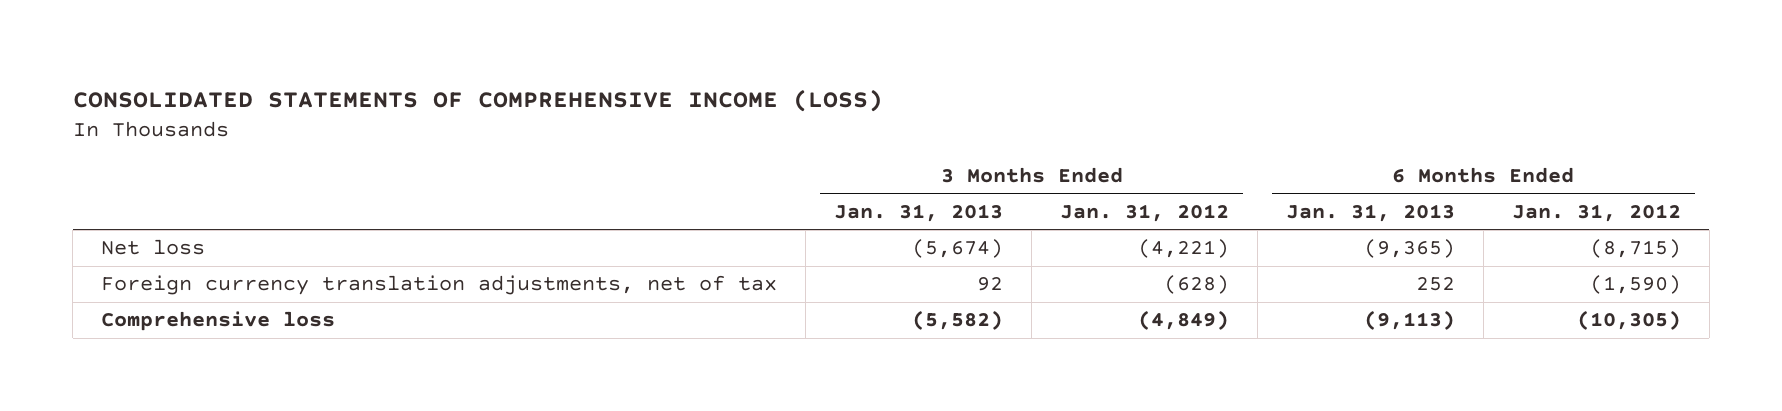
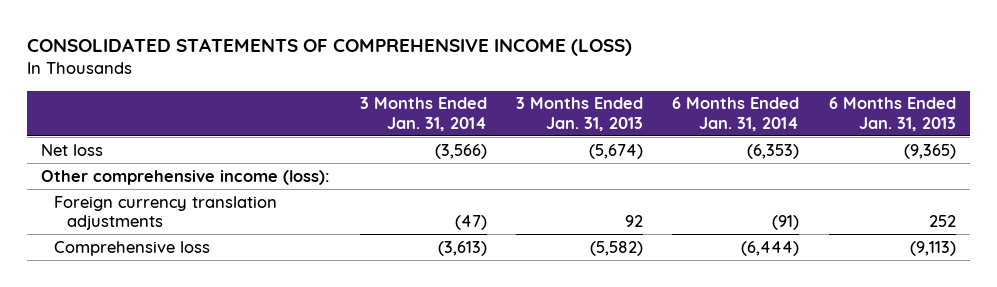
- | 3 Months Ended Jan. 31, 2013 | 3 Months Ended Jan. 31, 2012 | 6 Months Ended Jan. 31, 2013 | 6 Months Ended Jan. 31, 2012
+ | 3 Months Ended Jan. 31, 2014 | 3 Months Ended Jan. 31, 2013 | 6 Months Ended Jan. 31, 2014 | 6 Months Ended Jan. 31, 2013
- Foreign currency translation adjustments, net of tax | 92 | (628) | 252 | (1,590)
+ Other comprehensive income (loss):
+ Foreign currency translation adjustments | (47) | 92 | (91) | 252

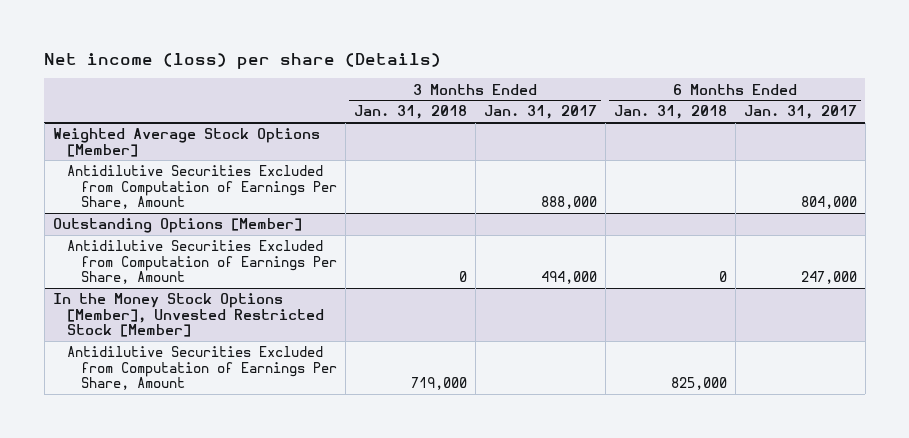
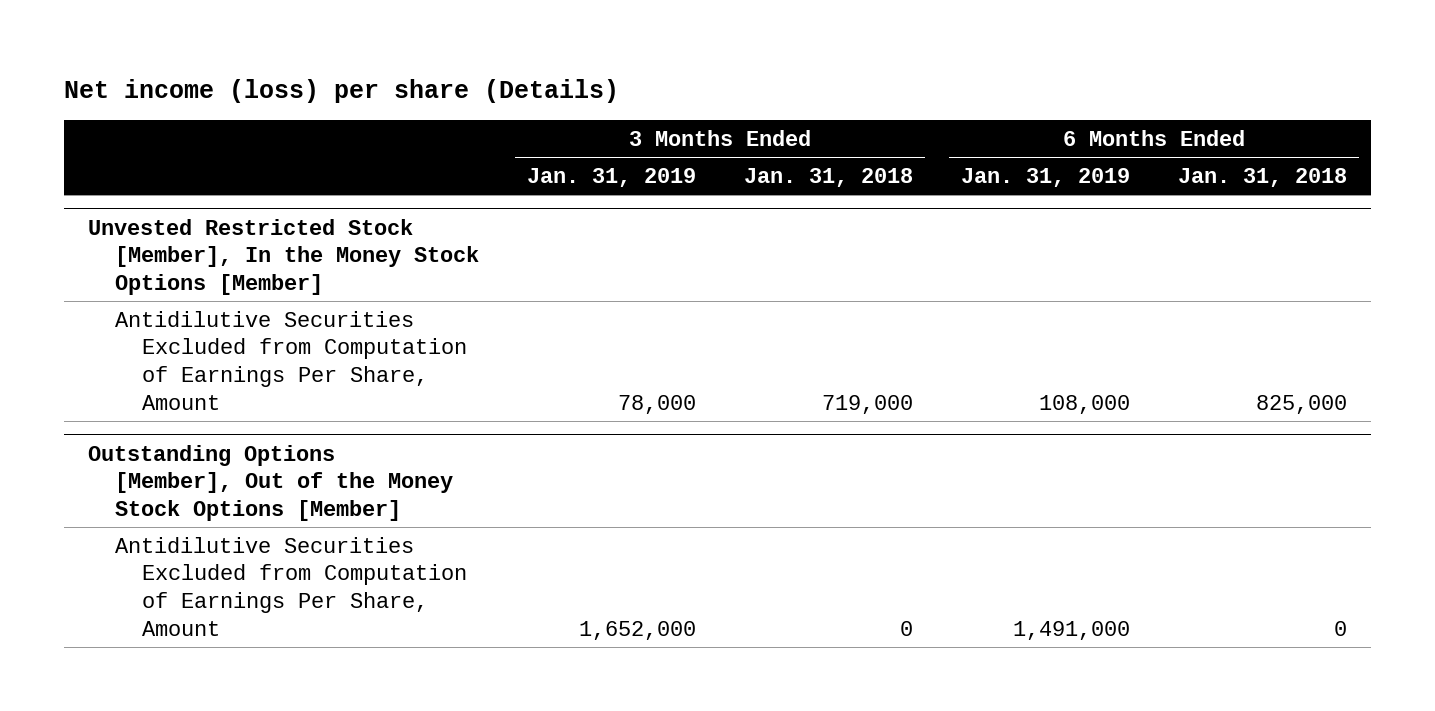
- | 3 Months Ended Jan. 31, 2018 | 3 Months Ended Jan. 31, 2017 | 6 Months Ended Jan. 31, 2018 | 6 Months Ended Jan. 31, 2017
+ | 3 Months Ended Jan. 31, 2019 | 3 Months Ended Jan. 31, 2018 | 6 Months Ended Jan. 31, 2019 | 6 Months Ended Jan. 31, 2018
- Weighted Average Stock Options [Member]
- Antidilutive Securities Excluded from Computation of Earnings Per Share, Amount | | 888,000 | | 804,000
- Outstanding Options [Member]
- Antidilutive Securities Excluded from Computation of Earnings Per Share, Amount | 0 | 494,000 | 0 | 247,000
- In the Money Stock Options [Member], Unvested Restricted Stock [Member]
+ Unvested Restricted Stock [Member], In the Money Stock Options [Member]
+ Outstanding Options [Member], Out of the Money Stock Options [Member]
+ Antidilutive Securities Excluded from Computation of Earnings Per Share, Amount | 1,652,000 | 0 | 1,491,000 | 0

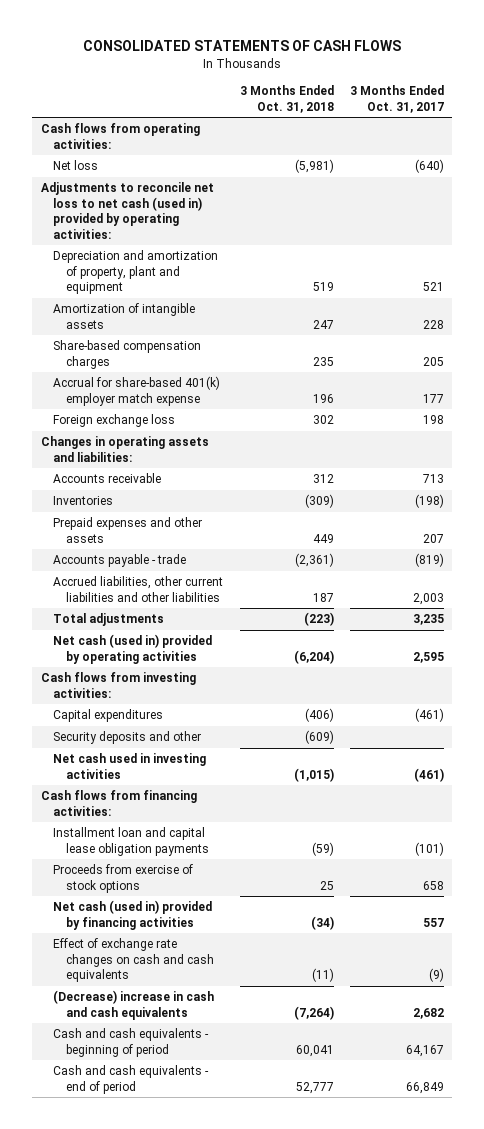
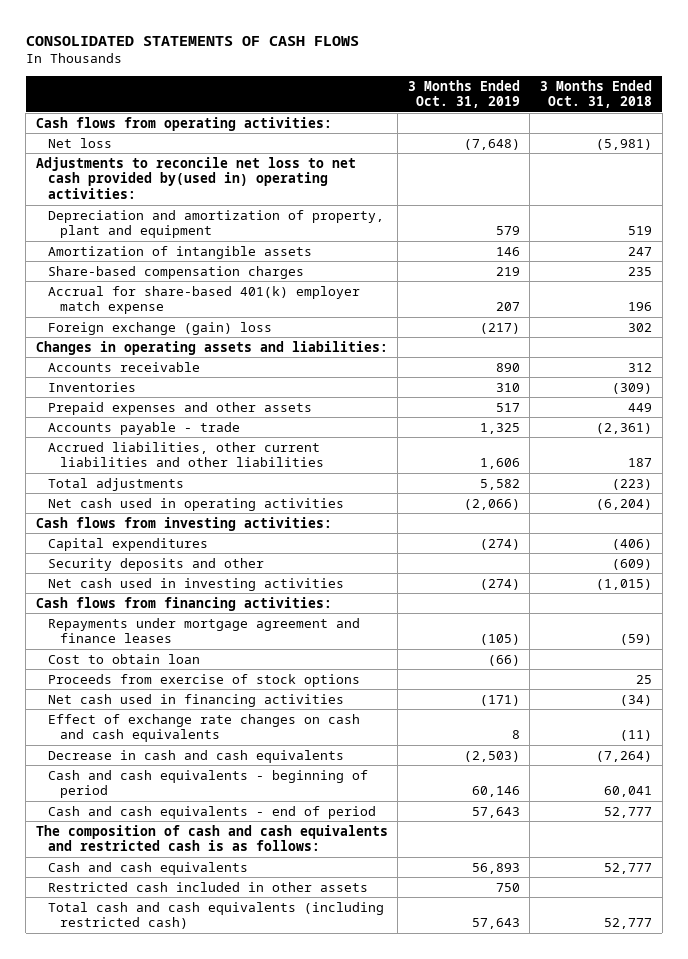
- | 3 Months Ended Oct. 31, 2018 | 3 Months Ended Oct. 31, 2017
+ | 3 Months Ended Oct. 31, 2019 | 3 Months Ended Oct. 31, 2018
- Adjustments to reconcile net loss to net cash (used in) provided by operating activities:
+ Adjustments to reconcile net loss to net cash provided by(used in) operating activities:
- Foreign exchange loss | 302 | 198
+ Foreign exchange (gain) loss | (217) | 302
- Net cash (used in) provided by operating activities | (6,204) | 2,595
+ Net cash used in operating activities | (2,066) | (6,204)
- Installment loan and capital lease obligation payments | (59) | (101)
+ Repayments under mortgage agreement and finance leases | (105) | (59)
+ Cost to obtain loan | (66) |
- Net cash (used in) provided by financing activities | (34) | 557
+ Net cash used in financing activities | (171) | (34)
- (Decrease) increase in cash and cash equivalents | (7,264) | 2,682
+ Decrease in cash and cash equivalents | (2,503) | (7,264)
+ The composition of cash and cash equivalents and restricted cash is as follows:
+ Cash and cash equivalents | 56,893 | 52,777
+ Restricted cash included in other assets | 750 |
+ Total cash and cash equivalents (including restricted cash) | 57,643 | 52,777

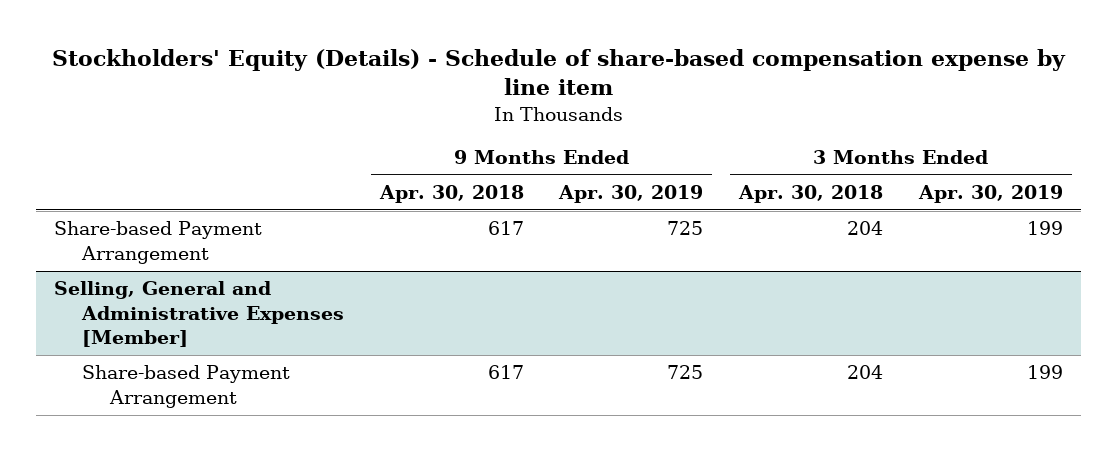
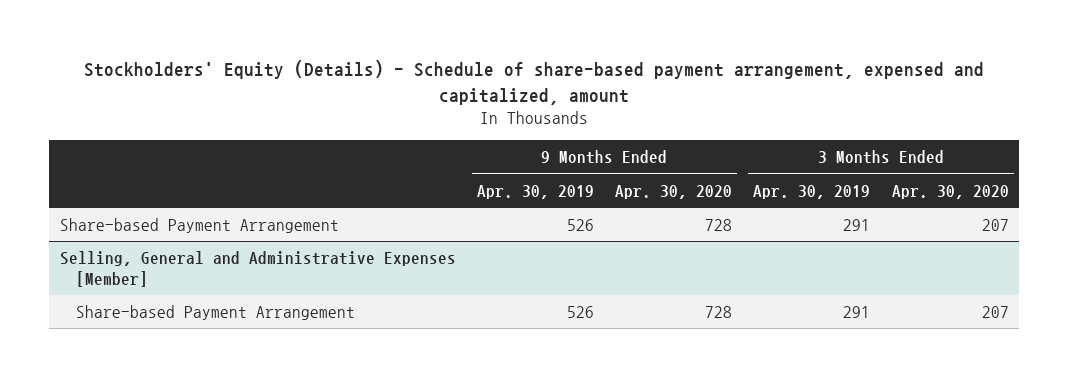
- Stockholders' Equity (Details) - Schedule of share-based compensation expense by line item
+ Stockholders' Equity (Details) - Schedule of share-based payment arrangement, expensed and capitalized, amount
- | 9 Months Ended Apr. 30, 2018 | 9 Months Ended Apr. 30, 2019 | 3 Months Ended Apr. 30, 2018 | 3 Months Ended Apr. 30, 2019
+ | 9 Months Ended Apr. 30, 2019 | 9 Months Ended Apr. 30, 2020 | 3 Months Ended Apr. 30, 2019 | 3 Months Ended Apr. 30, 2020
- Share-based Payment Arrangement | 617 | 725 | 204 | 199
+ Share-based Payment Arrangement | 526 | 728 | 291 | 207
@ Selling, General and Administrative Expenses [Member]
- Share-based Payment Arrangement | 617 | 725 | 204 | 199
+ Share-based Payment Arrangement | 526 | 728 | 291 | 207

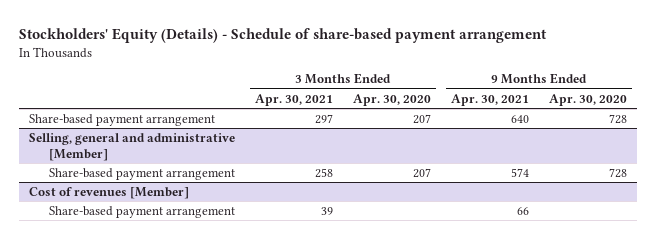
- Stockholders' Equity (Details) - Schedule of share-based payment arrangement, expensed and capitalized, amount
+ Stockholders' Equity (Details) - Schedule of share-based payment arrangement
- | 9 Months Ended Apr. 30, 2019 | 9 Months Ended Apr. 30, 2020 | 3 Months Ended Apr. 30, 2019 | 3 Months Ended Apr. 30, 2020
+ | 3 Months Ended Apr. 30, 2021 | 3 Months Ended Apr. 30, 2020 | 9 Months Ended Apr. 30, 2021 | 9 Months Ended Apr. 30, 2020
- Share-based Payment Arrangement | 526 | 728 | 291 | 207
- Selling, General and Administrative Expenses [Member]
- Share-based Payment Arrangement | 526 | 728 | 291 | 207
+ Share-based payment arrangement | 297 | 207 | 640 | 728
+ Selling, general and administrative [Member]
+ Share-based payment arrangement | 258 | 207 | 574 | 728
+ Cost of revenues [Member]
+ Share-based payment arrangement | 39 | | 66 |

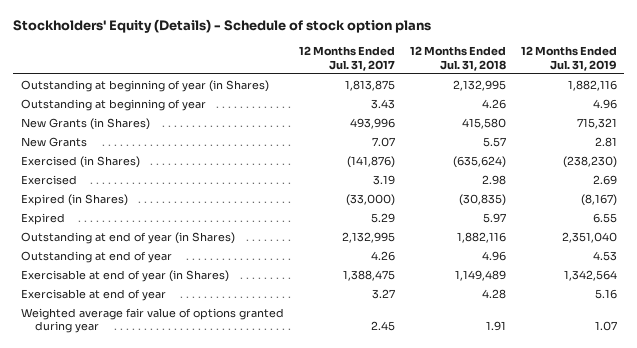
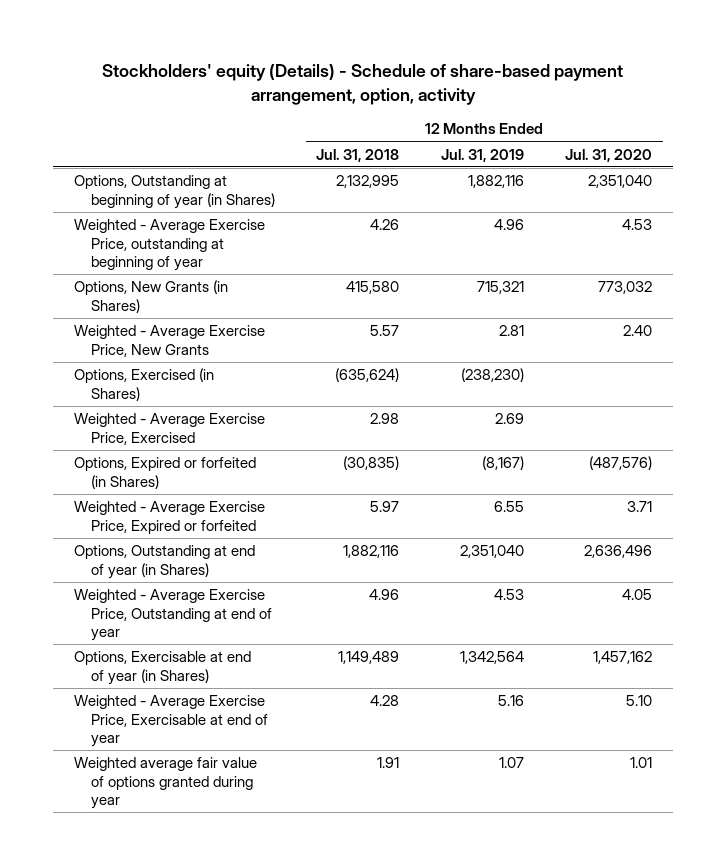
- Stockholders' Equity (Details) - Schedule of stock option plans
+ Stockholders' equity (Details) - Schedule of share-based payment arrangement, option, activity
- | 12 Months Ended Jul. 31, 2017 | 12 Months Ended Jul. 31, 2018 | 12 Months Ended Jul. 31, 2019
+ | 12 Months Ended Jul. 31, 2018 | 12 Months Ended Jul. 31, 2019 | 12 Months Ended Jul. 31, 2020
- Outstanding at beginning of year (in Shares) | 1,813,875 | 2,132,995 | 1,882,116
- Outstanding at beginning of year | 3.43 | 4.26 | 4.96
- New Grants (in Shares) | 493,996 | 415,580 | 715,321
- New Grants | 7.07 | 5.57 | 2.81
- Exercised (in Shares) | (141,876) | (635,624) | (238,230)
- Exercised | 3.19 | 2.98 | 2.69
- Expired (in Shares) | (33,000) | (30,835) | (8,167)
- Expired | 5.29 | 5.97 | 6.55
- Outstanding at end of year (in Shares) | 2,132,995 | 1,882,116 | 2,351,040
- Outstanding at end of year | 4.26 | 4.96 | 4.53
- Exercisable at end of year (in Shares) | 1,388,475 | 1,149,489 | 1,342,564
- Exercisable at end of year | 3.27 | 4.28 | 5.16
+ Options, Outstanding at beginning of year (in Shares) | 2,132,995 | 1,882,116 | 2,351,040
+ Weighted - Average Exercise Price, outstanding at beginning of year | 4.26 | 4.96 | 4.53
+ Options, New Grants (in Shares) | 415,580 | 715,321 | 773,032
+ Weighted - Average Exercise Price, New Grants | 5.57 | 2.81 | 2.40
+ Options, Exercised (in Shares) | (635,624) | (238,230) |
+ Weighted - Average Exercise Price, Exercised | 2.98 | 2.69 |
+ Options, Expired or forfeited (in Shares) | (30,835) | (8,167) | (487,576)
+ Weighted - Average Exercise Price, Expired or forfeited | 5.97 | 6.55 | 3.71
+ Options, Outstanding at end of year (in Shares) | 1,882,116 | 2,351,040 | 2,636,496
+ Weighted - Average Exercise Price, Outstanding at end of year | 4.96 | 4.53 | 4.05
+ Options, Exercisable at end of year (in Shares) | 1,149,489 | 1,342,564 | 1,457,162
+ Weighted - Average Exercise Price, Exercisable at end of year | 4.28 | 5.16 | 5.10

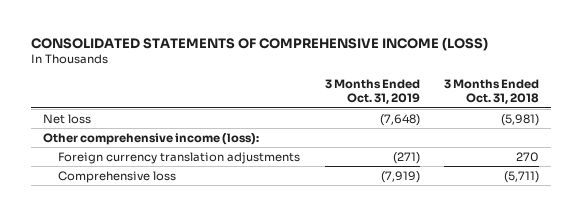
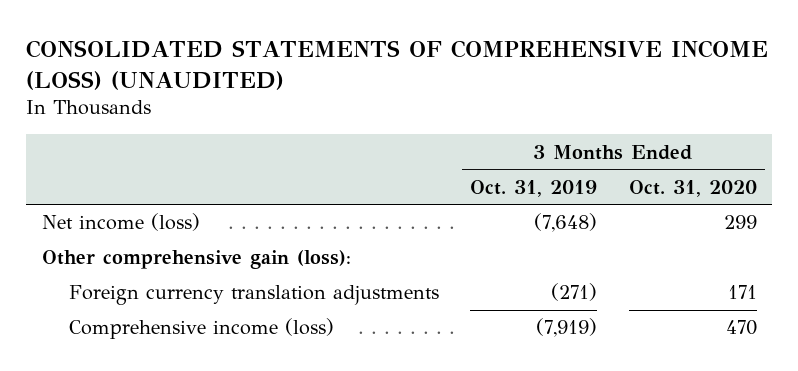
- CONSOLIDATED STATEMENTS OF COMPREHENSIVE INCOME (LOSS)
+ CONSOLIDATED STATEMENTS OF COMPREHENSIVE INCOME (LOSS) (UNAUDITED)
- | 3 Months Ended Oct. 31, 2019 | 3 Months Ended Oct. 31, 2018
+ | 3 Months Ended Oct. 31, 2019 | 3 Months Ended Oct. 31, 2020
- Net loss | (7,648) | (5,981)
- Other comprehensive income (loss):
+ Net income (loss) | (7,648) | 299
+ Other comprehensive gain (loss):
- Comprehensive loss | (7,919) | (5,711)
+ Comprehensive income (loss) | (7,919) | 470

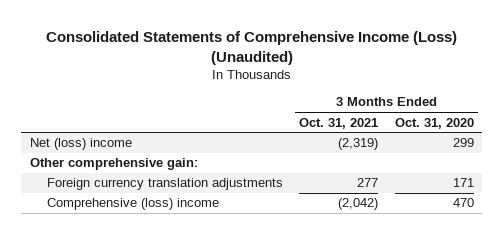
- CONSOLIDATED STATEMENTS OF COMPREHENSIVE INCOME (LOSS) (UNAUDITED)
+ Consolidated Statements of Comprehensive Income (Loss) (Unaudited)
- | 3 Months Ended Oct. 31, 2019 | 3 Months Ended Oct. 31, 2020
+ | 3 Months Ended Oct. 31, 2021 | 3 Months Ended Oct. 31, 2020
- Net income (loss) | (7,648) | 299
- Other comprehensive gain (loss):
+ Net (loss) income | (2,319) | 299
+ Other comprehensive gain:
- Comprehensive income (loss) | (7,919) | 470
+ Comprehensive (loss) income | (2,042) | 470

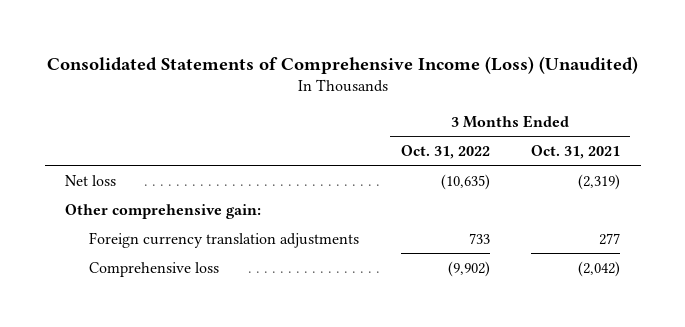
- | 3 Months Ended Oct. 31, 2021 | 3 Months Ended Oct. 31, 2020
+ | 3 Months Ended Oct. 31, 2022 | 3 Months Ended Oct. 31, 2021
- Net (loss) income | (2,319) | 299
+ Net loss | (10,635) | (2,319)
- Comprehensive (loss) income | (2,042) | 470
+ Comprehensive loss | (9,902) | (2,042)

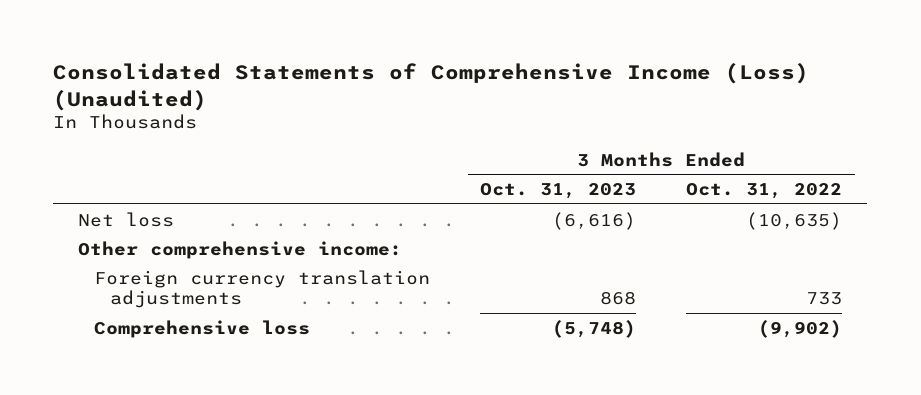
- | 3 Months Ended Oct. 31, 2022 | 3 Months Ended Oct. 31, 2021
+ | 3 Months Ended Oct. 31, 2023 | 3 Months Ended Oct. 31, 2022
- Other comprehensive gain:
+ Other comprehensive income:

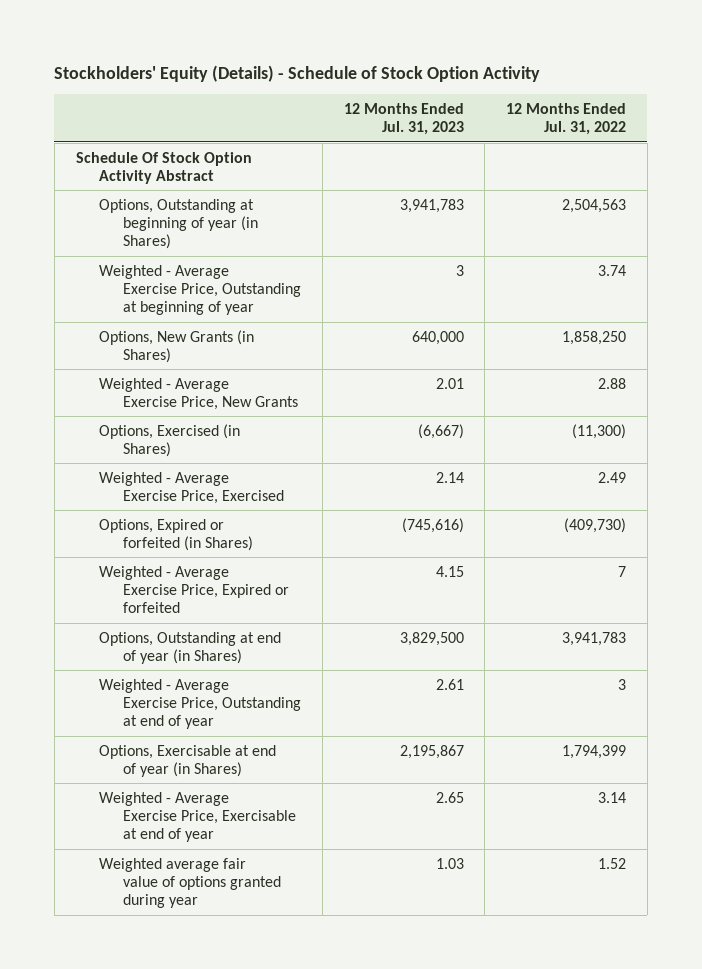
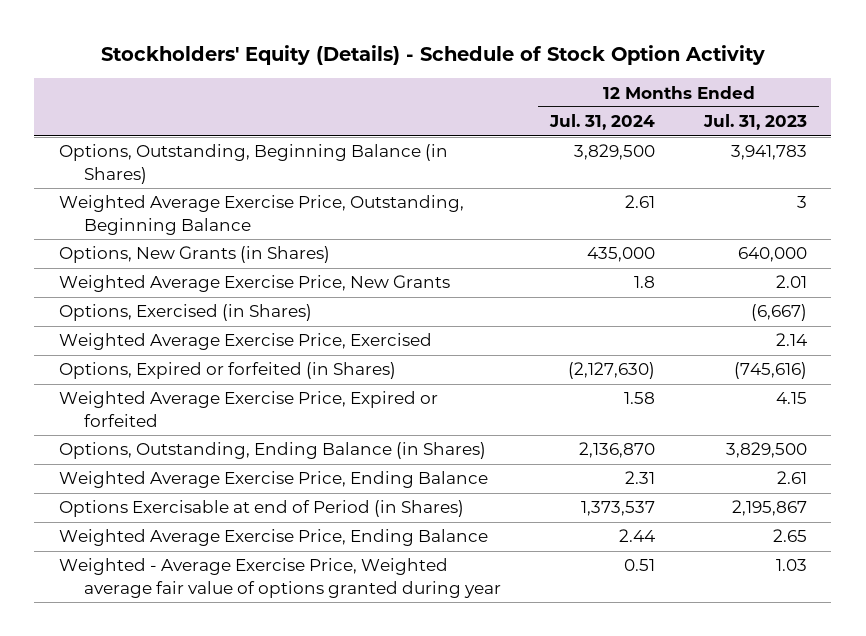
- | 12 Months Ended Jul. 31, 2023 | 12 Months Ended Jul. 31, 2022
+ | 12 Months Ended Jul. 31, 2024 | 12 Months Ended Jul. 31, 2023
- Schedule Of Stock Option Activity Abstract
- Options, Outstanding at beginning of year (in Shares) | 3,941,783 | 2,504,563
- Weighted - Average Exercise Price, Outstanding at beginning of year | 3 | 3.74
+ Options, Outstanding, Beginning Balance (in Shares) | 3,829,500 | 3,941,783
+ Weighted Average Exercise Price, Outstanding, Beginning Balance | 2.61 | 3
- Weighted - Average Exercise Price, New Grants | 2.01 | 2.88
+ Weighted Average Exercise Price, New Grants | 1.8 | 2.01
- Weighted - Average Exercise Price, Exercised | 2.14 | 2.49
+ Weighted Average Exercise Price, Exercised | | 2.14
- Weighted - Average Exercise Price, Expired or forfeited | 4.15 | 7
- Options, Outstanding at end of year (in Shares) | 3,829,500 | 3,941,783
- Weighted - Average Exercise Price, Outstanding at end of year | 2.61 | 3
- Options, Exercisable at end of year (in Shares) | 2,195,867 | 1,794,399
- Weighted - Average Exercise Price, Exercisable at end of year | 2.65 | 3.14
- Weighted average fair value of options granted during year | 1.03 | 1.52
+ Weighted Average Exercise Price, Expired or forfeited | 1.58 | 4.15
+ Options, Outstanding, Ending Balance (in Shares) | 2,136,870 | 3,829,500
+ Weighted Average Exercise Price, Ending Balance | 2.31 | 2.61
+ Options Exercisable at end of Period (in Shares) | 1,373,537 | 2,195,867
+ Weighted Average Exercise Price, Ending Balance | 2.44 | 2.65
+ Weighted - Average Exercise Price, Weighted average fair value of options granted during year | 0.51 | 1.03

